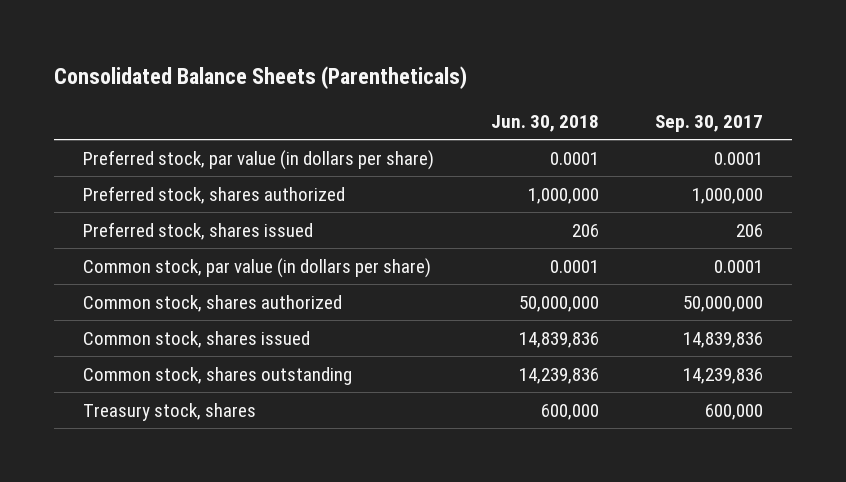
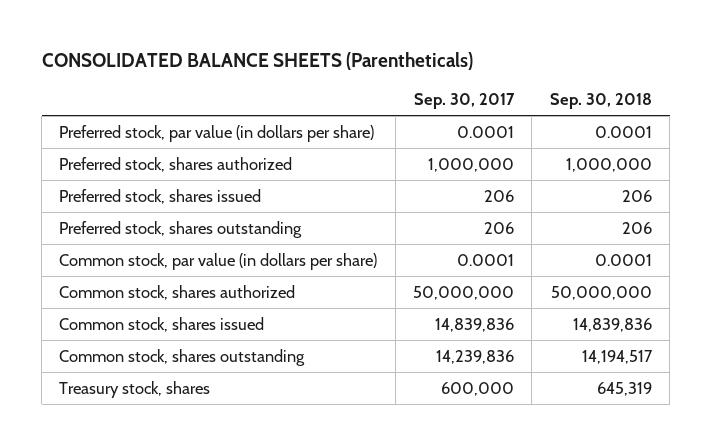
- Consolidated Balance Sheets (Parentheticals)
+ CONSOLIDATED BALANCE SHEETS (Parentheticals)
- | Jun. 30, 2018 | Sep. 30, 2017
+ | Sep. 30, 2017 | Sep. 30, 2018
+ Preferred stock, shares outstanding | 206 | 206

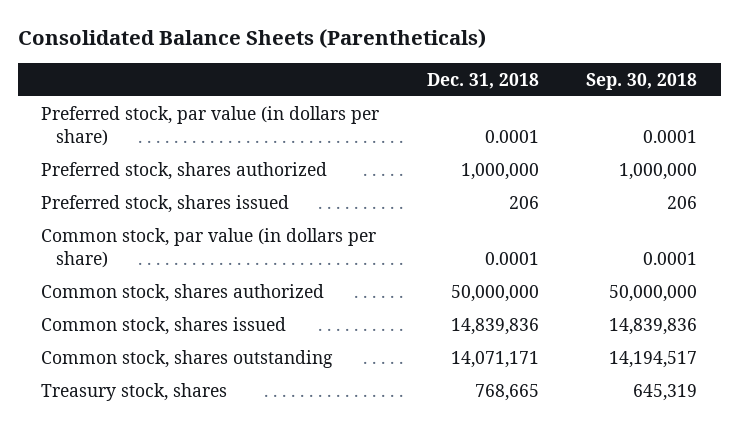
- CONSOLIDATED BALANCE SHEETS (Parentheticals)
+ Consolidated Balance Sheets (Parentheticals)
- | Sep. 30, 2017 | Sep. 30, 2018
+ | Dec. 31, 2018 | Sep. 30, 2018
- Preferred stock, shares outstanding | 206 | 206

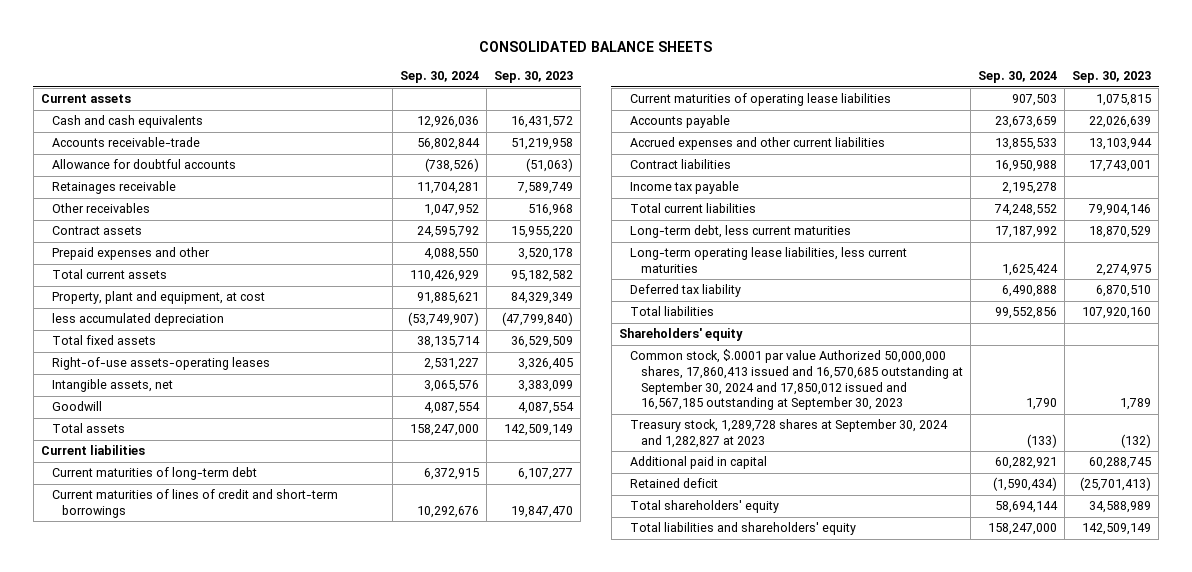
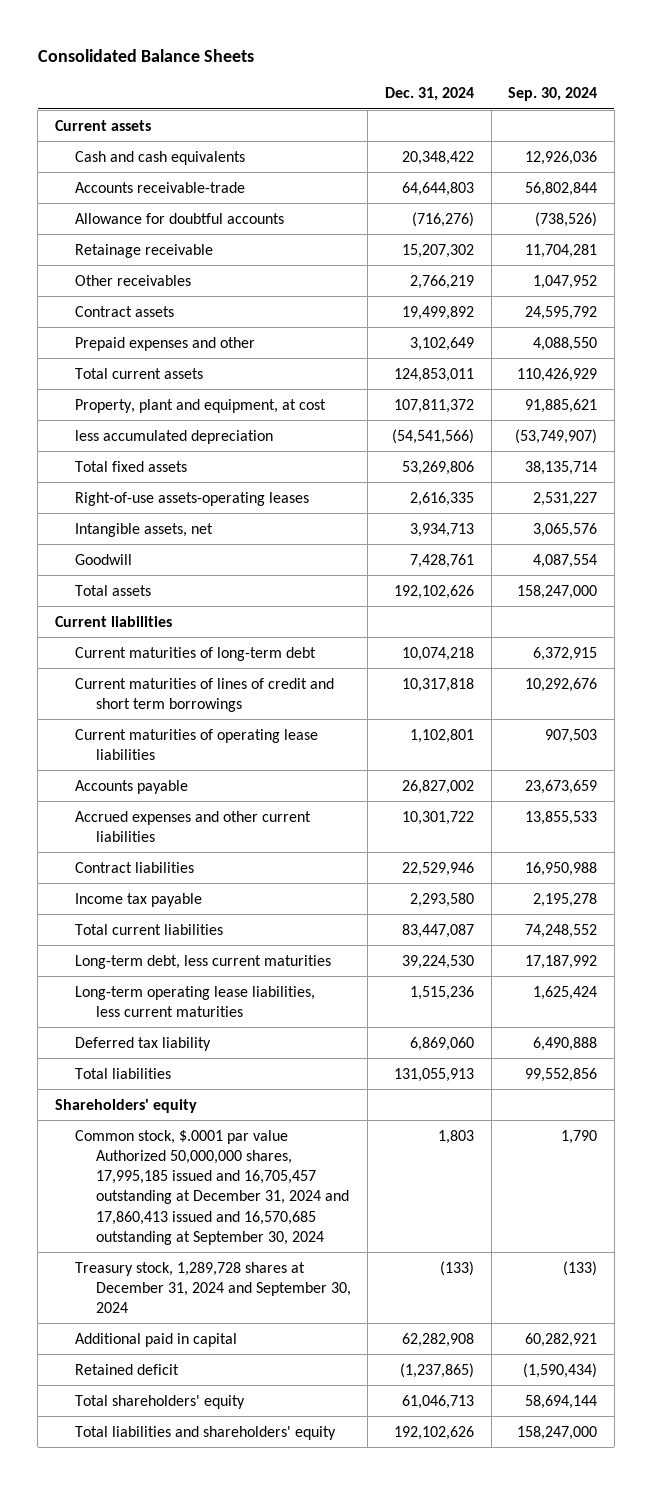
- CONSOLIDATED BALANCE SHEETS
+ Consolidated Balance Sheets
- | Sep. 30, 2024 | Sep. 30, 2023
+ | Dec. 31, 2024 | Sep. 30, 2024
- Retainages receivable | 11,704,281 | 7,589,749
+ Retainage receivable | 15,207,302 | 11,704,281
- Current maturities of lines of credit and short-term borrowings | 10,292,676 | 19,847,470
+ Current maturities of lines of credit and short term borrowings | 10,317,818 | 10,292,676
- Common stock, $.0001 par value Authorized 50,000,000 shares, 17,860,413 issued and 16,570,685 outstanding at September 30, 2024 and 17,850,012 issued and 16,567,185 outstanding at September 30, 2023 | 1,790 | 1,789
- Treasury stock, 1,289,728 shares at September 30, 2024 and 1,282,827 at 2023 | (133) | (132)
+ Common stock, $.0001 par value Authorized 50,000,000 shares, 17,995,185 issued and 16,705,457 outstanding at December 31, 2024 and 17,860,413 issued and 16,570,685 outstanding at September 30, 2024 | 1,803 | 1,790
+ Treasury stock, 1,289,728 shares at December 31, 2024 and September 30, 2024 | (133) | (133)

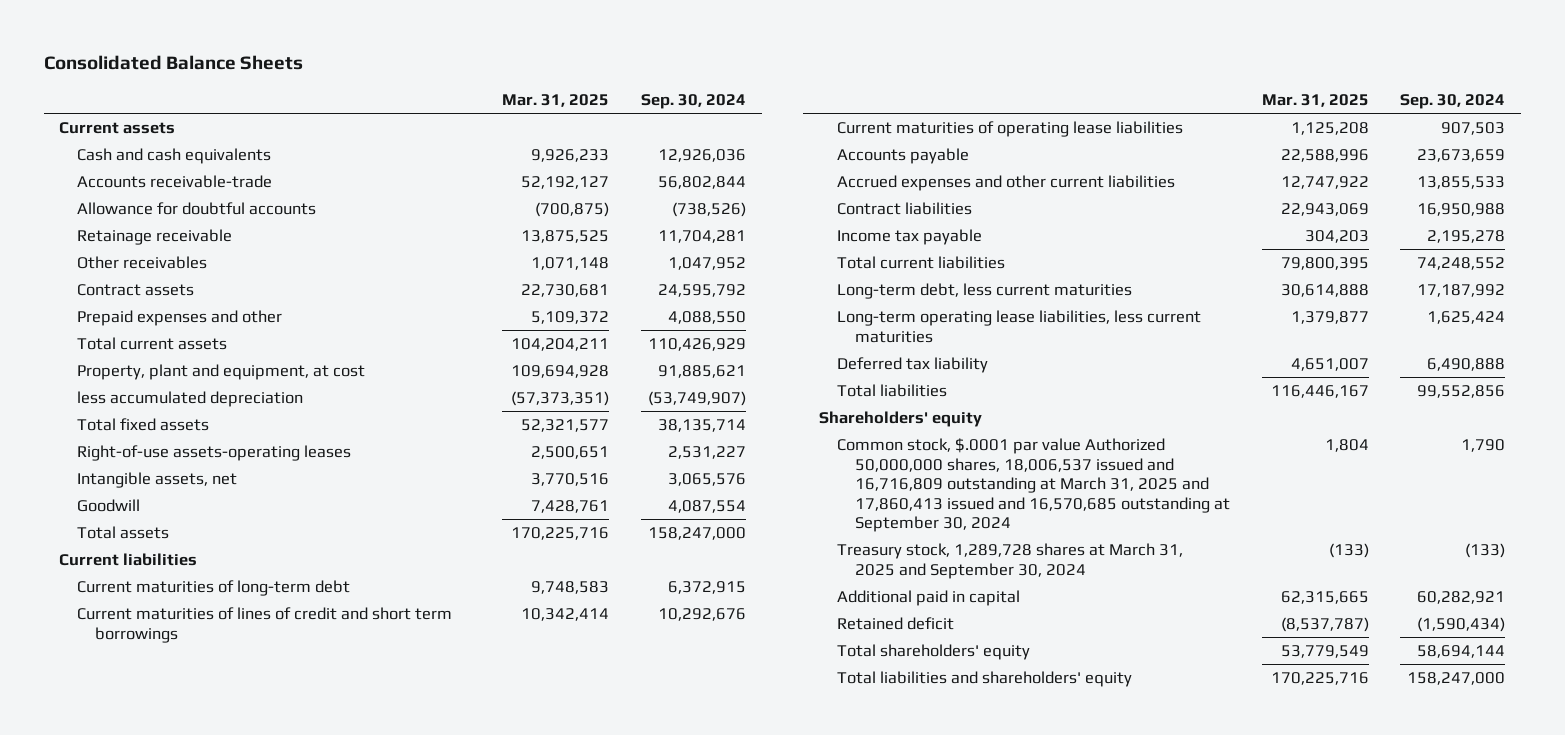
- | Dec. 31, 2024 | Sep. 30, 2024
+ | Mar. 31, 2025 | Sep. 30, 2024
- Common stock, $.0001 par value Authorized 50,000,000 shares, 17,995,185 issued and 16,705,457 outstanding at December 31, 2024 and 17,860,413 issued and 16,570,685 outstanding at September 30, 2024 | 1,803 | 1,790
- Treasury stock, 1,289,728 shares at December 31, 2024 and September 30, 2024 | (133) | (133)
+ Common stock, $.0001 par value Authorized 50,000,000 shares, 18,006,537 issued and 16,716,809 outstanding at March 31, 2025 and 17,860,413 issued and 16,570,685 outstanding at September 30, 2024 | 1,804 | 1,790
+ Treasury stock, 1,289,728 shares at March 31, 2025 and September 30, 2024 | (133) | (133)

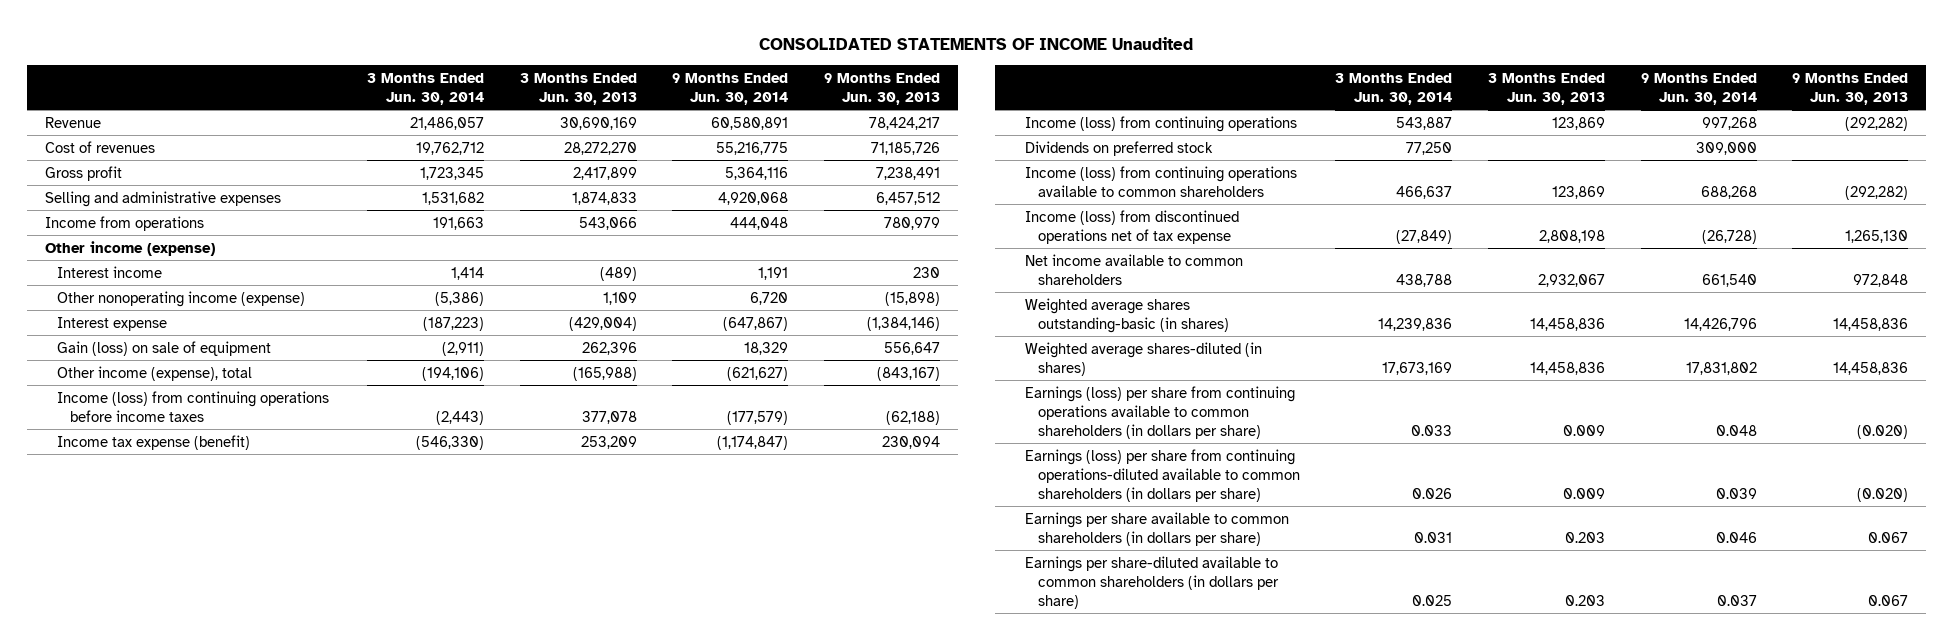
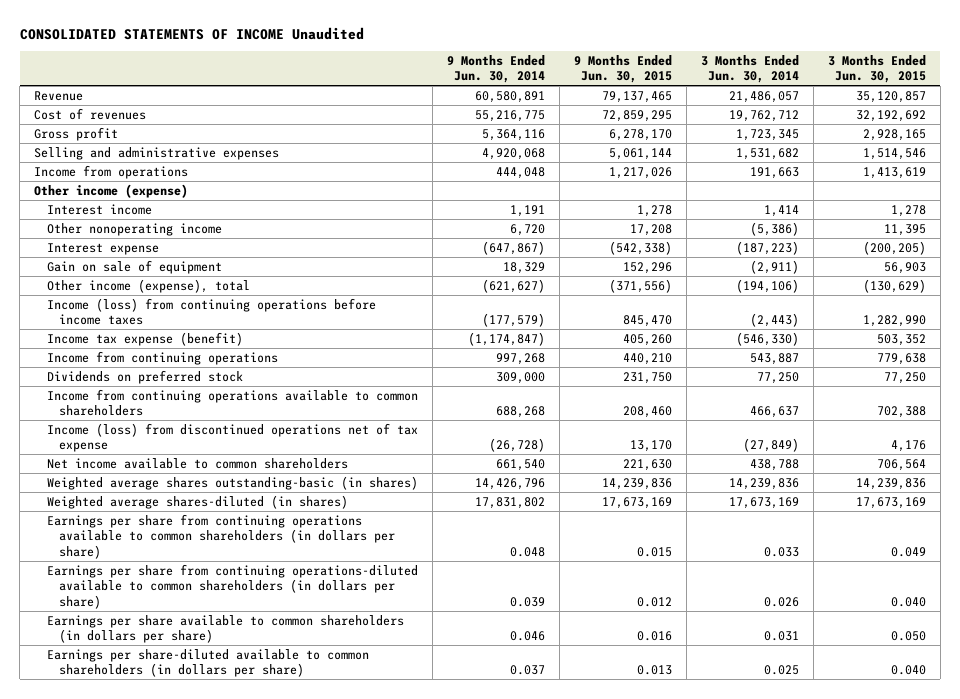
- | 3 Months Ended Jun. 30, 2014 | 3 Months Ended Jun. 30, 2013 | 9 Months Ended Jun. 30, 2014 | 9 Months Ended Jun. 30, 2013
+ | 9 Months Ended Jun. 30, 2014 | 9 Months Ended Jun. 30, 2015 | 3 Months Ended Jun. 30, 2014 | 3 Months Ended Jun. 30, 2015
- Other nonoperating income (expense) | (5,386) | 1,109 | 6,720 | (15,898)
+ Other nonoperating income | 6,720 | 17,208 | (5,386) | 11,395
- Gain (loss) on sale of equipment | (2,911) | 262,396 | 18,329 | 556,647
+ Gain on sale of equipment | 18,329 | 152,296 | (2,911) | 56,903
- Income (loss) from continuing operations | 543,887 | 123,869 | 997,268 | (292,282)
+ Income from continuing operations | 997,268 | 440,210 | 543,887 | 779,638
- Income (loss) from continuing operations available to common shareholders | 466,637 | 123,869 | 688,268 | (292,282)
+ Income from continuing operations available to common shareholders | 688,268 | 208,460 | 466,637 | 702,388
- Earnings (loss) per share from continuing operations available to common shareholders (in dollars per share) | 0.033 | 0.009 | 0.048 | (0.020)
- Earnings (loss) per share from continuing operations-diluted available to common shareholders (in dollars per share) | 0.026 | 0.009 | 0.039 | (0.020)
+ Earnings per share from continuing operations available to common shareholders (in dollars per share) | 0.048 | 0.015 | 0.033 | 0.049
+ Earnings per share from continuing operations-diluted available to common shareholders (in dollars per share) | 0.039 | 0.012 | 0.026 | 0.040

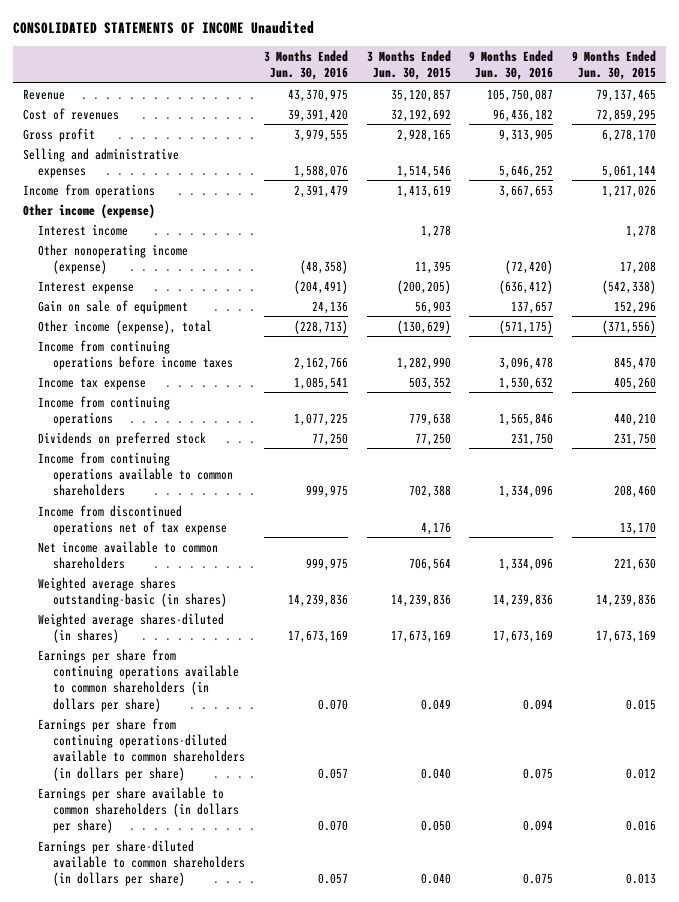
- | 9 Months Ended Jun. 30, 2014 | 9 Months Ended Jun. 30, 2015 | 3 Months Ended Jun. 30, 2014 | 3 Months Ended Jun. 30, 2015
+ | 3 Months Ended Jun. 30, 2016 | 3 Months Ended Jun. 30, 2015 | 9 Months Ended Jun. 30, 2016 | 9 Months Ended Jun. 30, 2015
- Other nonoperating income | 6,720 | 17,208 | (5,386) | 11,395
+ Other nonoperating income (expense) | (48,358) | 11,395 | (72,420) | 17,208
- Income (loss) from continuing operations before income taxes | (177,579) | 845,470 | (2,443) | 1,282,990
- Income tax expense (benefit) | (1,174,847) | 405,260 | (546,330) | 503,352
+ Income from continuing operations before income taxes | 2,162,766 | 1,282,990 | 3,096,478 | 845,470
+ Income tax expense | 1,085,541 | 503,352 | 1,530,632 | 405,260
- Income (loss) from discontinued operations net of tax expense | (26,728) | 13,170 | (27,849) | 4,176
+ Income from discontinued operations net of tax expense | | 4,176 | | 13,170

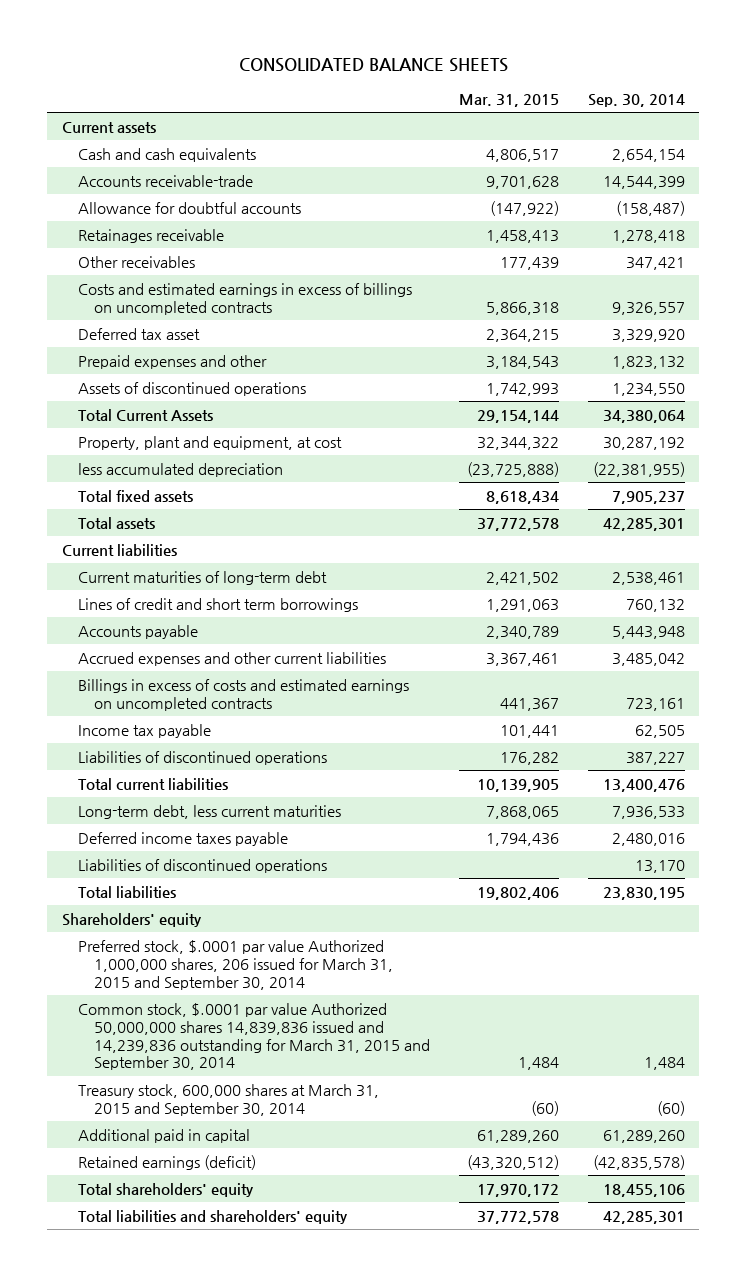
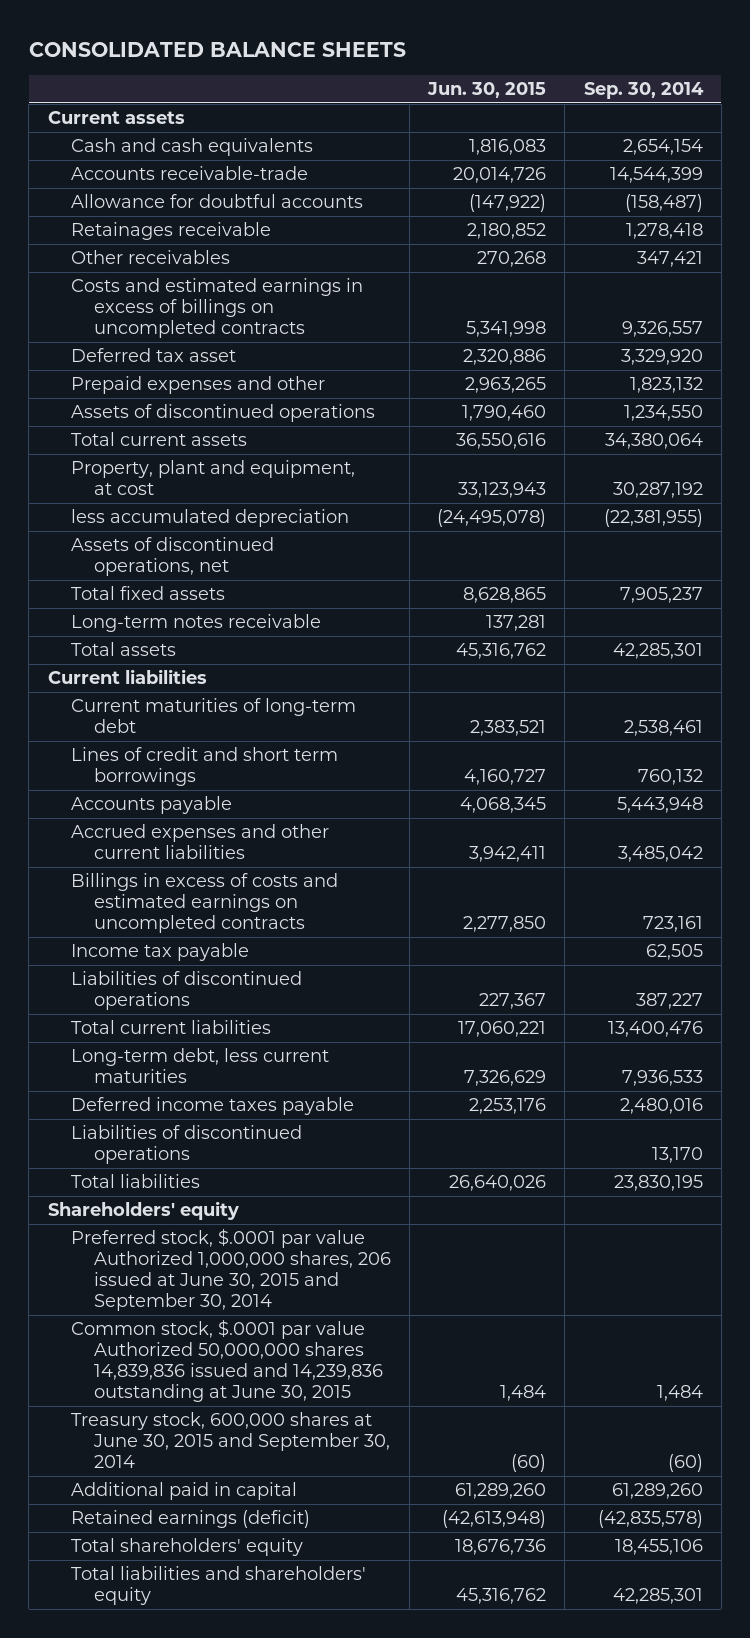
- | Mar. 31, 2015 | Sep. 30, 2014
+ | Jun. 30, 2015 | Sep. 30, 2014
- Total Current Assets | 29,154,144 | 34,380,064
+ Total current assets | 36,550,616 | 34,380,064
+ Assets of discontinued operations, net
+ Long-term notes receivable | 137,281 |
- Preferred stock, $.0001 par value Authorized 1,000,000 shares, 206 issued for March 31, 2015 and September 30, 2014
- Common stock, $.0001 par value Authorized 50,000,000 shares 14,839,836 issued and 14,239,836 outstanding for March 31, 2015 and September 30, 2014 | 1,484 | 1,484
- Treasury stock, 600,000 shares at March 31, 2015 and September 30, 2014 | (60) | (60)
+ Preferred stock, $.0001 par value Authorized 1,000,000 shares, 206 issued at June 30, 2015 and September 30, 2014
+ Common stock, $.0001 par value Authorized 50,000,000 shares 14,839,836 issued and 14,239,836 outstanding at June 30, 2015 | 1,484 | 1,484
+ Treasury stock, 600,000 shares at June 30, 2015 and September 30, 2014 | (60) | (60)

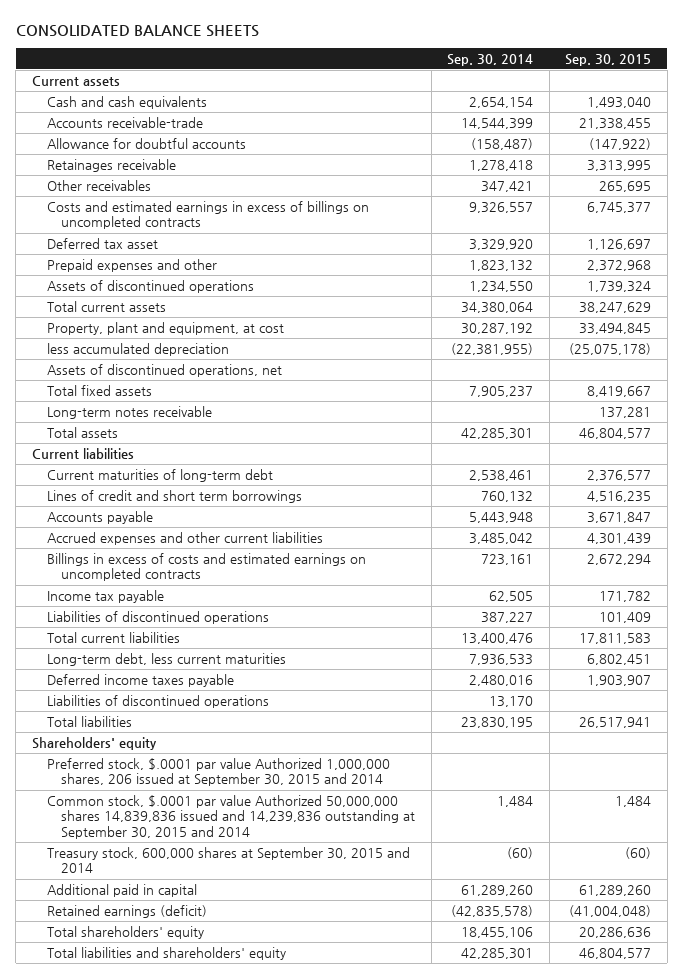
- | Jun. 30, 2015 | Sep. 30, 2014
+ | Sep. 30, 2014 | Sep. 30, 2015
- Preferred stock, $.0001 par value Authorized 1,000,000 shares, 206 issued at June 30, 2015 and September 30, 2014
- Common stock, $.0001 par value Authorized 50,000,000 shares 14,839,836 issued and 14,239,836 outstanding at June 30, 2015 | 1,484 | 1,484
- Treasury stock, 600,000 shares at June 30, 2015 and September 30, 2014 | (60) | (60)
+ Preferred stock, $.0001 par value Authorized 1,000,000 shares, 206 issued at September 30, 2015 and 2014
+ Common stock, $.0001 par value Authorized 50,000,000 shares 14,839,836 issued and 14,239,836 outstanding at September 30, 2015 and 2014 | 1,484 | 1,484
+ Treasury stock, 600,000 shares at September 30, 2015 and 2014 | (60) | (60)

